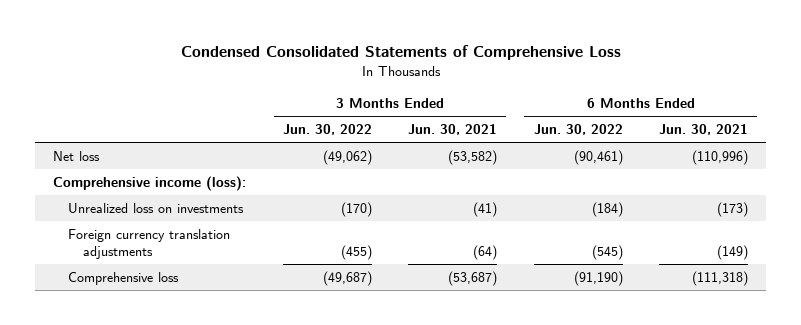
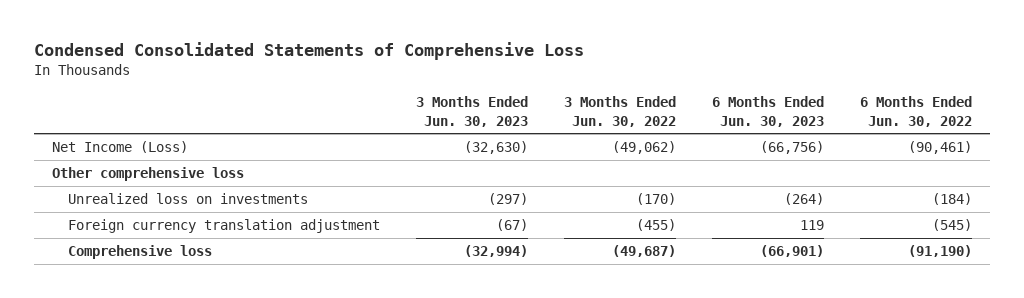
- | 3 Months Ended Jun. 30, 2022 | 3 Months Ended Jun. 30, 2021 | 6 Months Ended Jun. 30, 2022 | 6 Months Ended Jun. 30, 2021
+ | 3 Months Ended Jun. 30, 2023 | 3 Months Ended Jun. 30, 2022 | 6 Months Ended Jun. 30, 2023 | 6 Months Ended Jun. 30, 2022
- Net loss | (49,062) | (53,582) | (90,461) | (110,996)
- Comprehensive income (loss):
+ Net Income (Loss) | (32,630) | (49,062) | (66,756) | (90,461)
+ Other comprehensive loss
- Foreign currency translation adjustments | (455) | (64) | (545) | (149)
+ Foreign currency translation adjustment | (67) | (455) | 119 | (545)

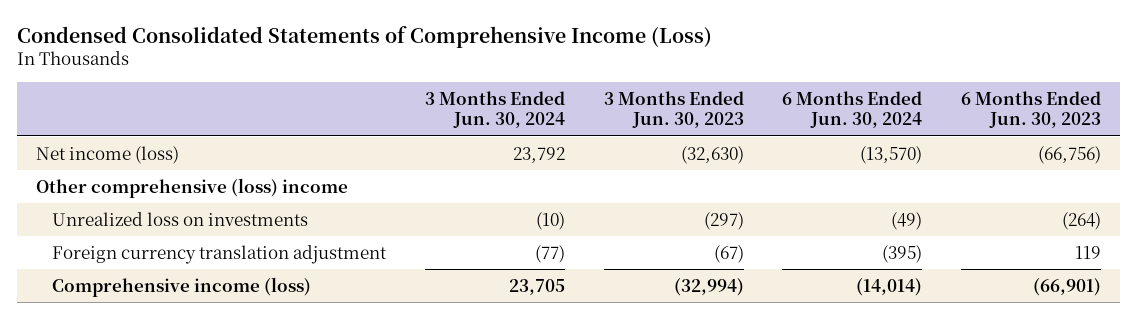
- Condensed Consolidated Statements of Comprehensive Loss
+ Condensed Consolidated Statements of Comprehensive Income (Loss)
- | 3 Months Ended Jun. 30, 2023 | 3 Months Ended Jun. 30, 2022 | 6 Months Ended Jun. 30, 2023 | 6 Months Ended Jun. 30, 2022
+ | 3 Months Ended Jun. 30, 2024 | 3 Months Ended Jun. 30, 2023 | 6 Months Ended Jun. 30, 2024 | 6 Months Ended Jun. 30, 2023
- Net Income (Loss) | (32,630) | (49,062) | (66,756) | (90,461)
- Other comprehensive loss
+ Net income (loss) | 23,792 | (32,630) | (13,570) | (66,756)
+ Other comprehensive (loss) income
- Comprehensive loss | (32,994) | (49,687) | (66,901) | (91,190)
+ Comprehensive income (loss) | 23,705 | (32,994) | (14,014) | (66,901)

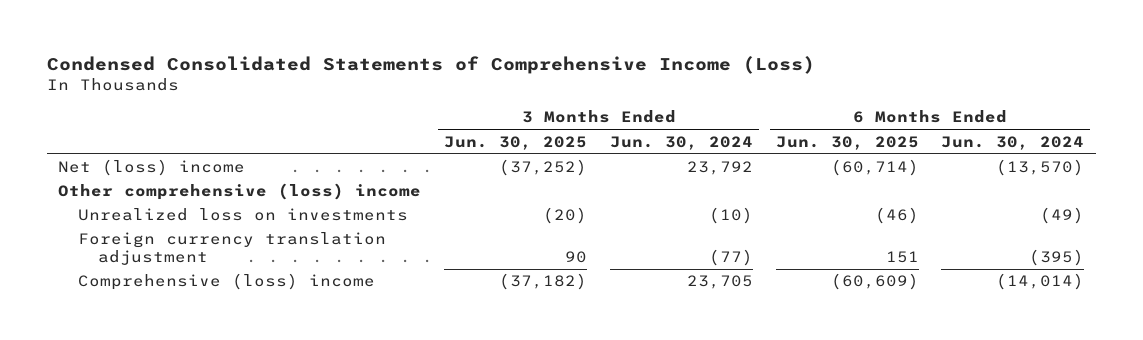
- | 3 Months Ended Jun. 30, 2024 | 3 Months Ended Jun. 30, 2023 | 6 Months Ended Jun. 30, 2024 | 6 Months Ended Jun. 30, 2023
+ | 3 Months Ended Jun. 30, 2025 | 3 Months Ended Jun. 30, 2024 | 6 Months Ended Jun. 30, 2025 | 6 Months Ended Jun. 30, 2024
- Net income (loss) | 23,792 | (32,630) | (13,570) | (66,756)
+ Net (loss) income | (37,252) | 23,792 | (60,714) | (13,570)
- Comprehensive income (loss) | 23,705 | (32,994) | (14,014) | (66,901)
+ Comprehensive (loss) income | (37,182) | 23,705 | (60,609) | (14,014)

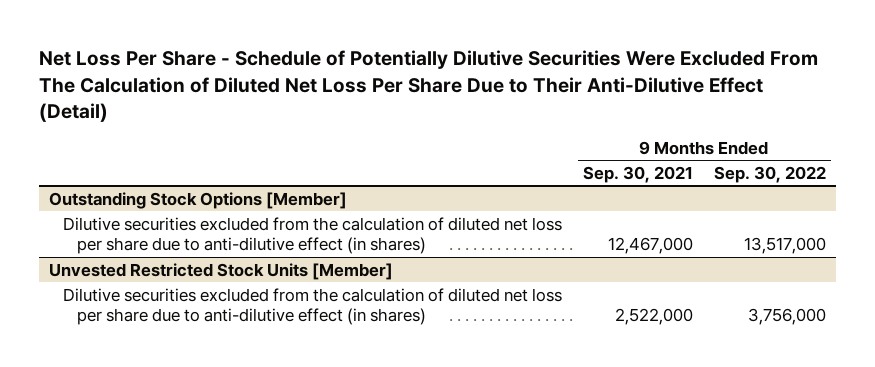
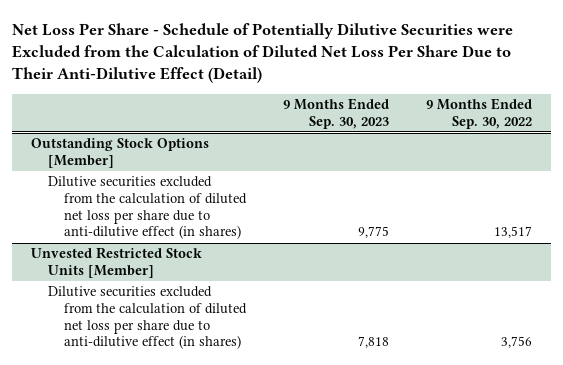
- Net Loss Per Share - Schedule of Potentially Dilutive Securities Were Excluded From The Calculation of Diluted Net Loss Per Share Due to Their Anti-Dilutive Effect (Detail)
+ Net Loss Per Share - Schedule of Potentially Dilutive Securities were Excluded from the Calculation of Diluted Net Loss Per Share Due to Their Anti-Dilutive Effect (Detail)
- | 9 Months Ended Sep. 30, 2021 | 9 Months Ended Sep. 30, 2022
+ | 9 Months Ended Sep. 30, 2023 | 9 Months Ended Sep. 30, 2022
@ Outstanding Stock Options [Member]
- Dilutive securities excluded from the calculation of diluted net loss per share due to anti-dilutive effect (in shares) | 12,467,000 | 13,517,000
+ Dilutive securities excluded from the calculation of diluted net loss per share due to anti-dilutive effect (in shares) | 9,775 | 13,517
@ Unvested Restricted Stock Units [Member]
- Dilutive securities excluded from the calculation of diluted net loss per share due to anti-dilutive effect (in shares) | 2,522,000 | 3,756,000
+ Dilutive securities excluded from the calculation of diluted net loss per share due to anti-dilutive effect (in shares) | 7,818 | 3,756

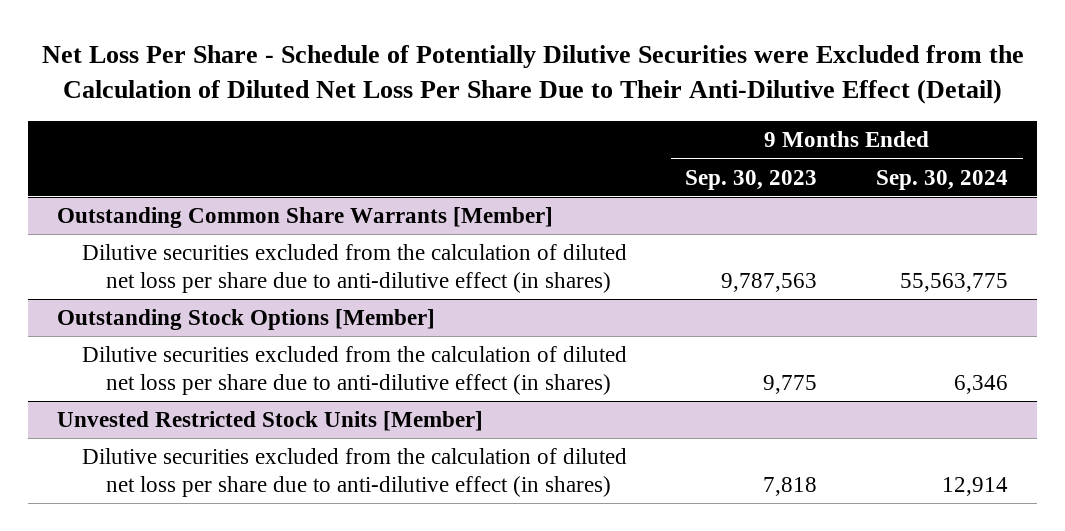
- | 9 Months Ended Sep. 30, 2023 | 9 Months Ended Sep. 30, 2022
+ | 9 Months Ended Sep. 30, 2023 | 9 Months Ended Sep. 30, 2024
+ Outstanding Common Share Warrants [Member]
+ Dilutive securities excluded from the calculation of diluted net loss per share due to anti-dilutive effect (in shares) | 9,787,563 | 55,563,775

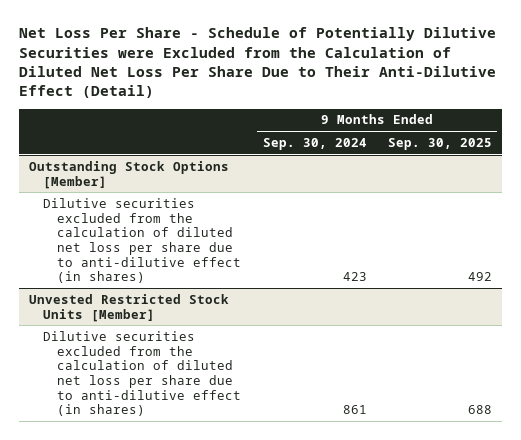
- | 9 Months Ended Sep. 30, 2023 | 9 Months Ended Sep. 30, 2024
+ | 9 Months Ended Sep. 30, 2024 | 9 Months Ended Sep. 30, 2025
- Outstanding Common Share Warrants [Member]
- Dilutive securities excluded from the calculation of diluted net loss per share due to anti-dilutive effect (in shares) | 9,787,563 | 55,563,775
@ Outstanding Stock Options [Member]
- Dilutive securities excluded from the calculation of diluted net loss per share due to anti-dilutive effect (in shares) | 9,775 | 6,346
+ Dilutive securities excluded from the calculation of diluted net loss per share due to anti-dilutive effect (in shares) | 423 | 492
@ Unvested Restricted Stock Units [Member]
- Dilutive securities excluded from the calculation of diluted net loss per share due to anti-dilutive effect (in shares) | 7,818 | 12,914
+ Dilutive securities excluded from the calculation of diluted net loss per share due to anti-dilutive effect (in shares) | 861 | 688

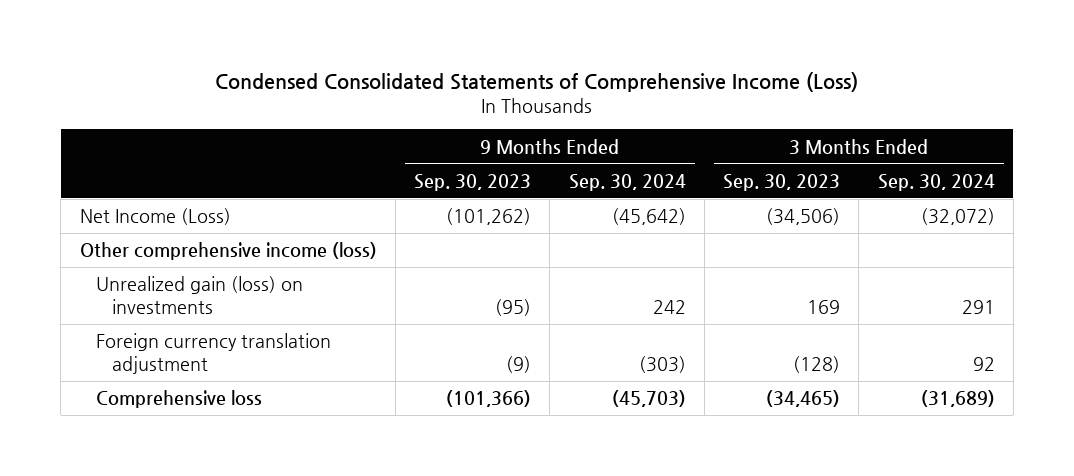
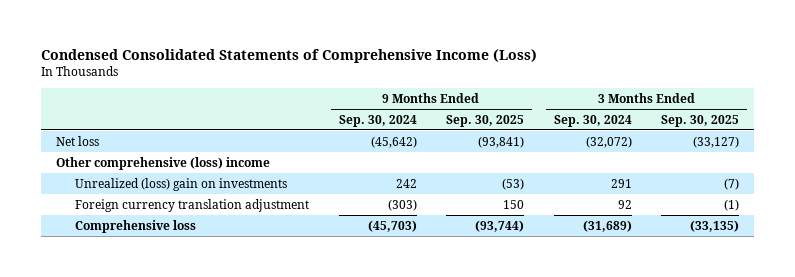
- | 9 Months Ended Sep. 30, 2023 | 9 Months Ended Sep. 30, 2024 | 3 Months Ended Sep. 30, 2023 | 3 Months Ended Sep. 30, 2024
+ | 9 Months Ended Sep. 30, 2024 | 9 Months Ended Sep. 30, 2025 | 3 Months Ended Sep. 30, 2024 | 3 Months Ended Sep. 30, 2025
- Net Income (Loss) | (101,262) | (45,642) | (34,506) | (32,072)
- Other comprehensive income (loss)
- Unrealized gain (loss) on investments | (95) | 242 | 169 | 291
+ Net loss | (45,642) | (93,841) | (32,072) | (33,127)
+ Other comprehensive (loss) income
+ Unrealized (loss) gain on investments | 242 | (53) | 291 | (7)

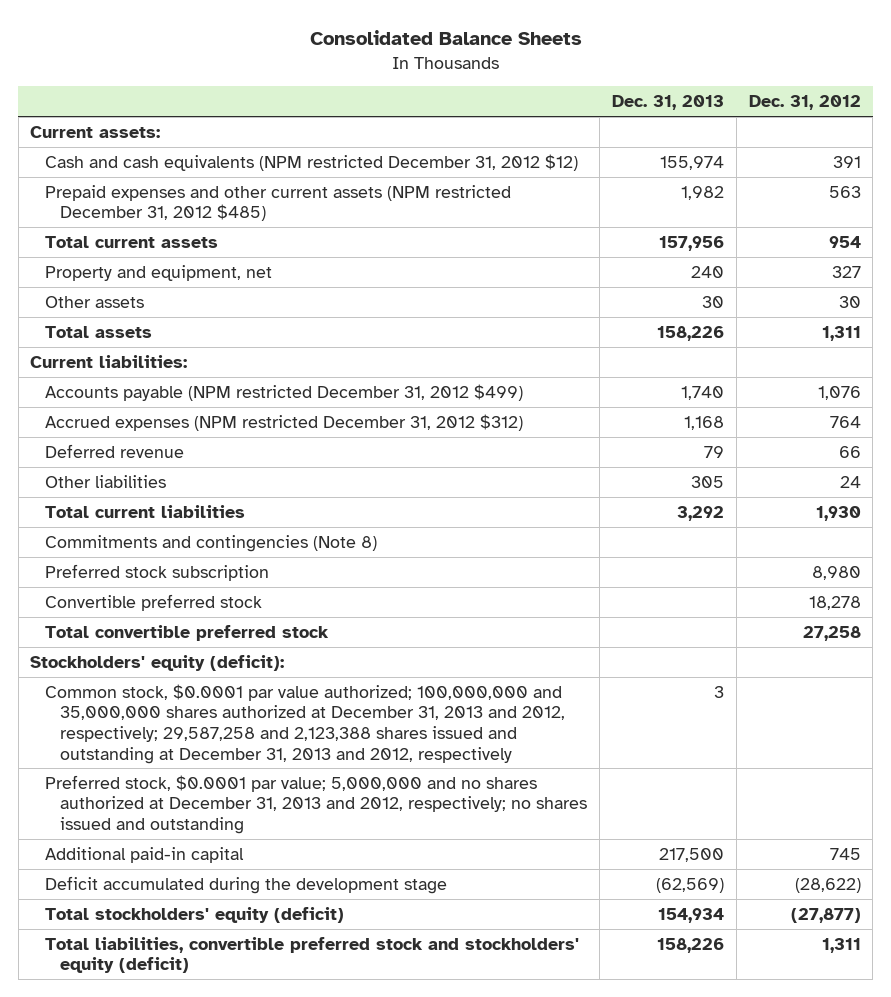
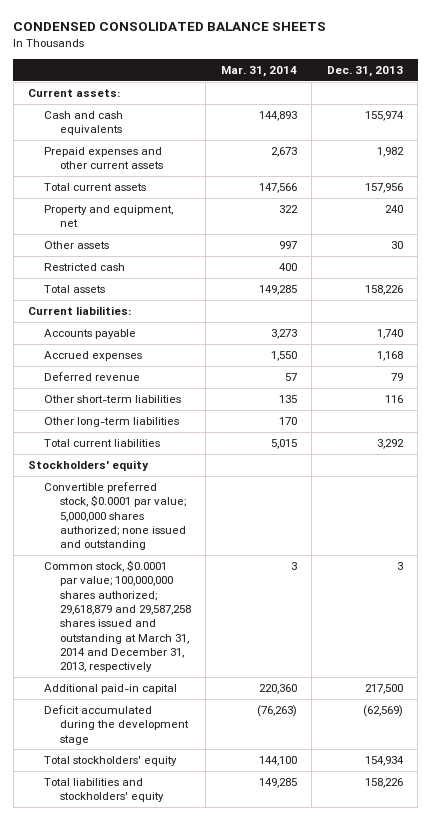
- Consolidated Balance Sheets
+ CONDENSED CONSOLIDATED BALANCE SHEETS
- | Dec. 31, 2013 | Dec. 31, 2012
+ | Mar. 31, 2014 | Dec. 31, 2013
- Cash and cash equivalents (NPM restricted December 31, 2012 $12) | 155,974 | 391
- Prepaid expenses and other current assets (NPM restricted December 31, 2012 $485) | 1,982 | 563
+ Cash and cash equivalents | 144,893 | 155,974
+ Prepaid expenses and other current assets | 2,673 | 1,982
+ Restricted cash | 400 |
- Accounts payable (NPM restricted December 31, 2012 $499) | 1,740 | 1,076
- Accrued expenses (NPM restricted December 31, 2012 $312) | 1,168 | 764
+ Accounts payable | 3,273 | 1,740
+ Accrued expenses | 1,550 | 1,168
- Other liabilities | 305 | 24
+ Other short-term liabilities | 135 | 116
+ Other long-term liabilities | 170 |
- Commitments and contingencies (Note 8)
- Preferred stock subscription | | 8,980
- Convertible preferred stock | | 18,278
- Total convertible preferred stock | | 27,258
- Stockholders' equity (deficit):
- Common stock, $0.0001 par value authorized; 100,000,000 and 35,000,000 shares authorized at December 31, 2013 and 2012, respectively; 29,587,258 and 2,123,388 shares issued and outstanding at December 31, 2013 and 2012, respectively | 3 |
- Preferred stock, $0.0001 par value; 5,000,000 and no shares authorized at December 31, 2013 and 2012, respectively; no shares issued and outstanding
+ Stockholders' equity
+ Convertible preferred stock, $0.0001 par value; 5,000,000 shares authorized; none issued and outstanding
+ Common stock, $0.0001 par value; 100,000,000 shares authorized; 29,618,879 and 29,587,258 shares issued and outstanding at March 31, 2014 and December 31, 2013, respectively | 3 | 3
- Total stockholders' equity (deficit) | 154,934 | (27,877)
- Total liabilities, convertible preferred stock and stockholders' equity (deficit) | 158,226 | 1,311
+ Total stockholders' equity | 144,100 | 154,934
+ Total liabilities and stockholders' equity | 149,285 | 158,226

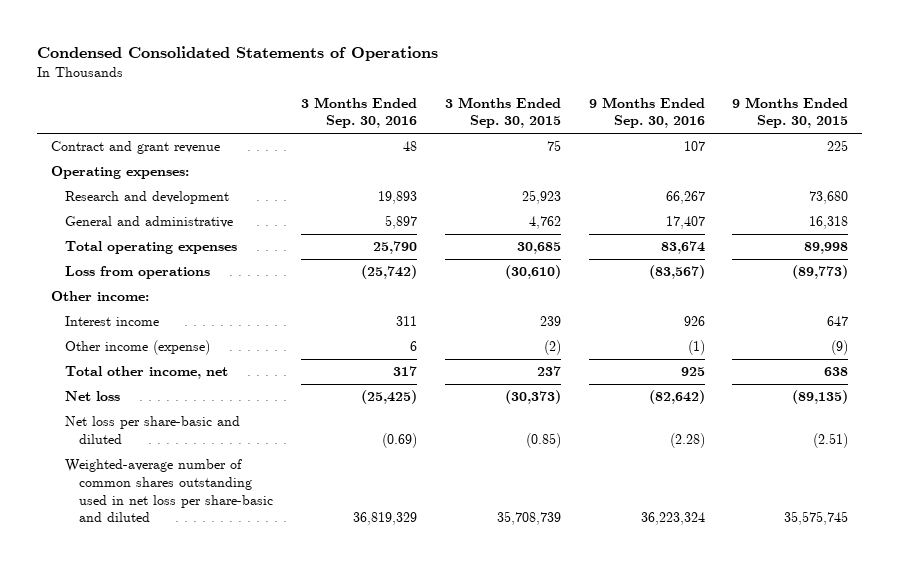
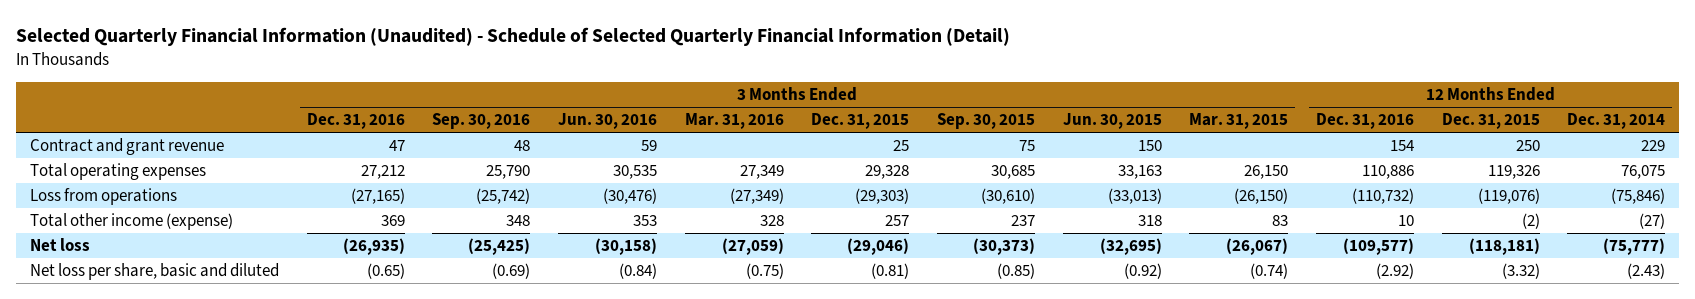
- Condensed Consolidated Statements of Operations
+ Selected Quarterly Financial Information (Unaudited) - Schedule of Selected Quarterly Financial Information (Detail)
- | 3 Months Ended Sep. 30, 2016 | 3 Months Ended Sep. 30, 2015 | 9 Months Ended Sep. 30, 2016 | 9 Months Ended Sep. 30, 2015
+ | 3 Months Ended Dec. 31, 2016 | 3 Months Ended Sep. 30, 2016 | 3 Months Ended Jun. 30, 2016 | 3 Months Ended Mar. 31, 2016 | 3 Months Ended Dec. 31, 2015 | 3 Months Ended Sep. 30, 2015 | 3 Months Ended Jun. 30, 2015 | 3 Months Ended Mar. 31, 2015 | 12 Months Ended Dec. 31, 2016 | 12 Months Ended Dec. 31, 2015 | 12 Months Ended Dec. 31, 2014
- Operating expenses:
- Research and development | 19,893 | 25,923 | 66,267 | 73,680
- General and administrative | 5,897 | 4,762 | 17,407 | 16,318
- Other income:
- Interest income | 311 | 239 | 926 | 647
- Other income (expense) | 6 | (2) | (1) | (9)
- Total other income, net | 317 | 237 | 925 | 638
+ Total other income (expense) | 369 | 348 | 353 | 328 | 257 | 237 | 318 | 83 | 10 | (2) | (27)
- Net loss per share-basic and diluted | (0.69) | (0.85) | (2.28) | (2.51)
- Weighted-average number of common shares outstanding used in net loss per share-basic and diluted | 36,819,329 | 35,708,739 | 36,223,324 | 35,575,745
+ Net loss per share, basic and diluted | (0.65) | (0.69) | (0.84) | (0.75) | (0.81) | (0.85) | (0.92) | (0.74) | (2.92) | (3.32) | (2.43)

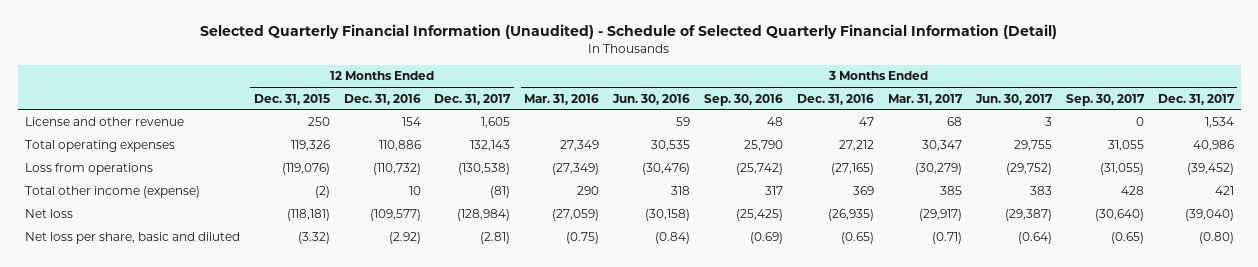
- | 3 Months Ended Dec. 31, 2016 | 3 Months Ended Sep. 30, 2016 | 3 Months Ended Jun. 30, 2016 | 3 Months Ended Mar. 31, 2016 | 3 Months Ended Dec. 31, 2015 | 3 Months Ended Sep. 30, 2015 | 3 Months Ended Jun. 30, 2015 | 3 Months Ended Mar. 31, 2015 | 12 Months Ended Dec. 31, 2016 | 12 Months Ended Dec. 31, 2015 | 12 Months Ended Dec. 31, 2014
+ | 12 Months Ended Dec. 31, 2015 | 12 Months Ended Dec. 31, 2016 | 12 Months Ended Dec. 31, 2017 | 3 Months Ended Mar. 31, 2016 | 3 Months Ended Jun. 30, 2016 | 3 Months Ended Sep. 30, 2016 | 3 Months Ended Dec. 31, 2016 | 3 Months Ended Mar. 31, 2017 | 3 Months Ended Jun. 30, 2017 | 3 Months Ended Sep. 30, 2017 | 3 Months Ended Dec. 31, 2017
- Contract and grant revenue | 47 | 48 | 59 | | 25 | 75 | 150 | | 154 | 250 | 229
+ License and other revenue | 250 | 154 | 1,605 | | 59 | 48 | 47 | 68 | 3 | 0 | 1,534
- Total other income (expense) | 369 | 348 | 353 | 328 | 257 | 237 | 318 | 83 | 10 | (2) | (27)
+ Total other income (expense) | (2) | 10 | (81) | 290 | 318 | 317 | 369 | 385 | 383 | 428 | 421

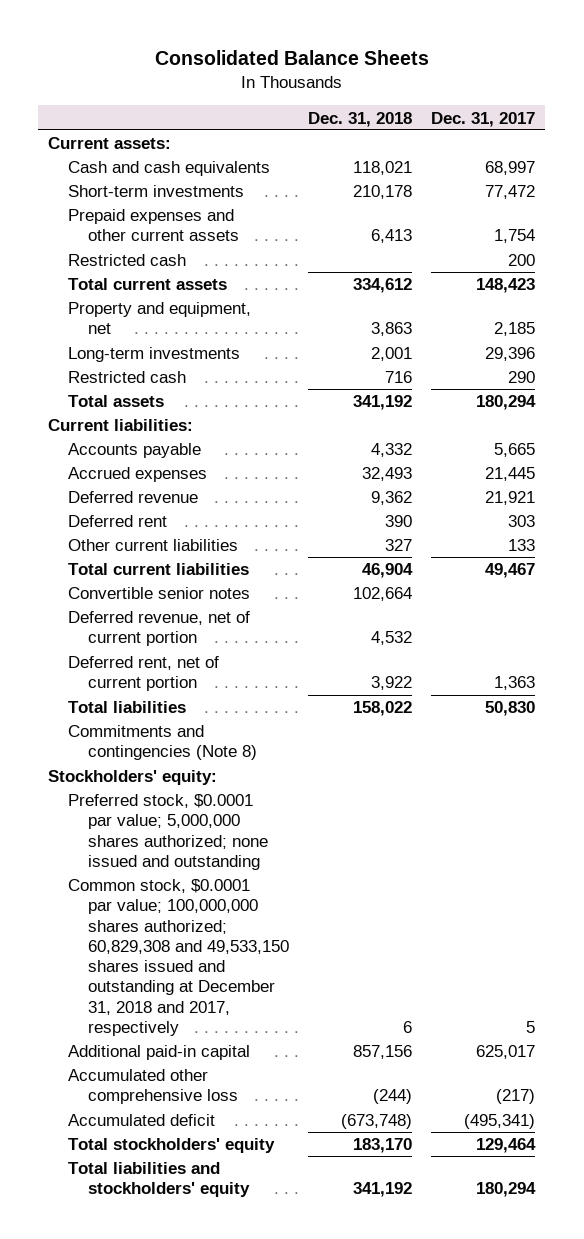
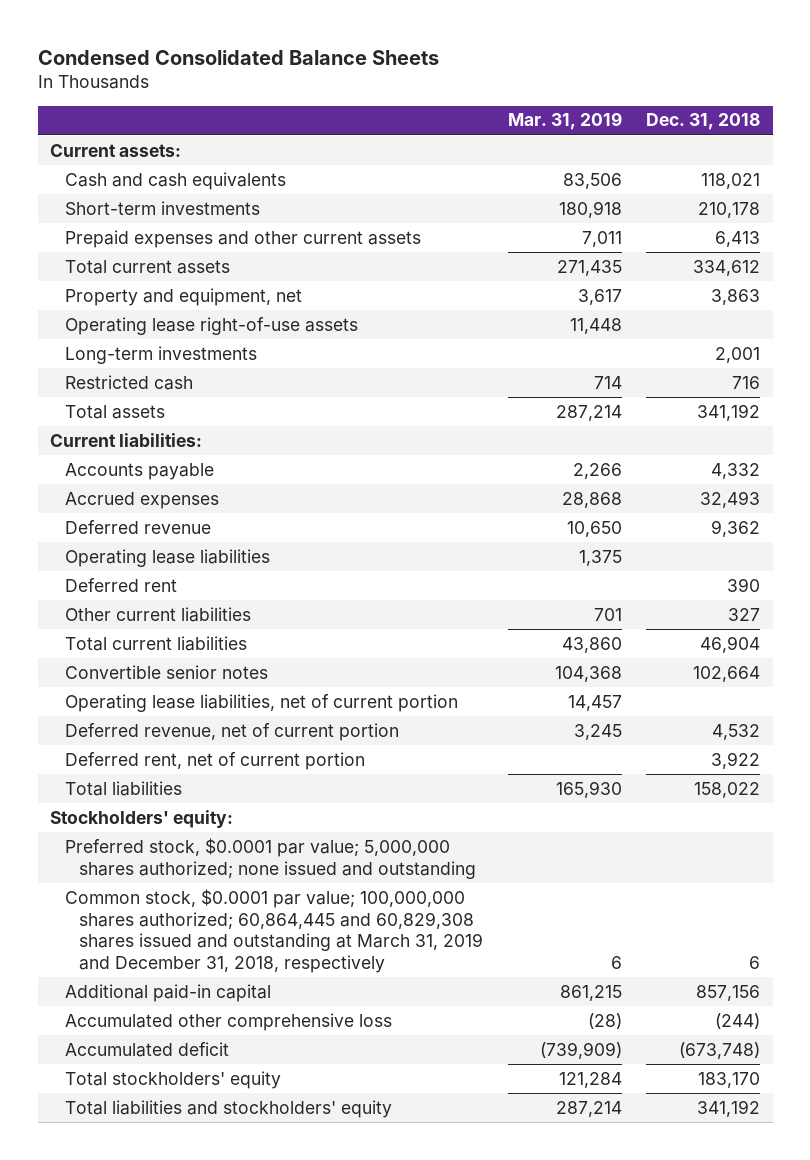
- Consolidated Balance Sheets
+ Condensed Consolidated Balance Sheets
- | Dec. 31, 2018 | Dec. 31, 2017
+ | Mar. 31, 2019 | Dec. 31, 2018
- Restricted cash | | 200
+ Operating lease right-of-use assets | 11,448 |
+ Operating lease liabilities | 1,375 |
+ Operating lease liabilities, net of current portion | 14,457 |
- Commitments and contingencies (Note 8)
- Common stock, $0.0001 par value; 100,000,000 shares authorized; 60,829,308 and 49,533,150 shares issued and outstanding at December 31, 2018 and 2017, respectively | 6 | 5
+ Common stock, $0.0001 par value; 100,000,000 shares authorized; 60,864,445 and 60,829,308 shares issued and outstanding at March 31, 2019 and December 31, 2018, respectively | 6 | 6

